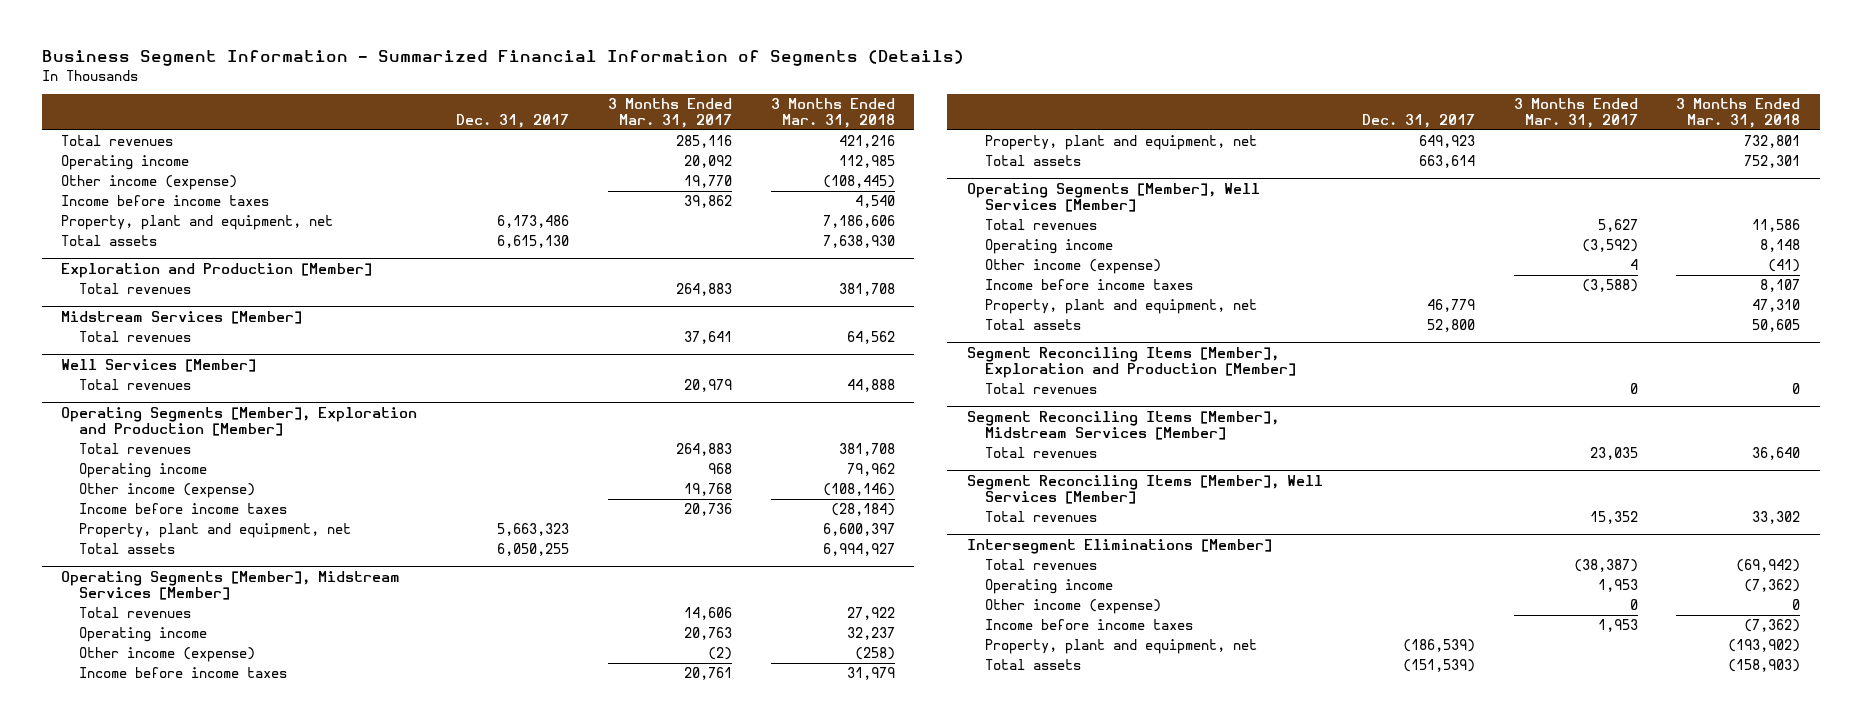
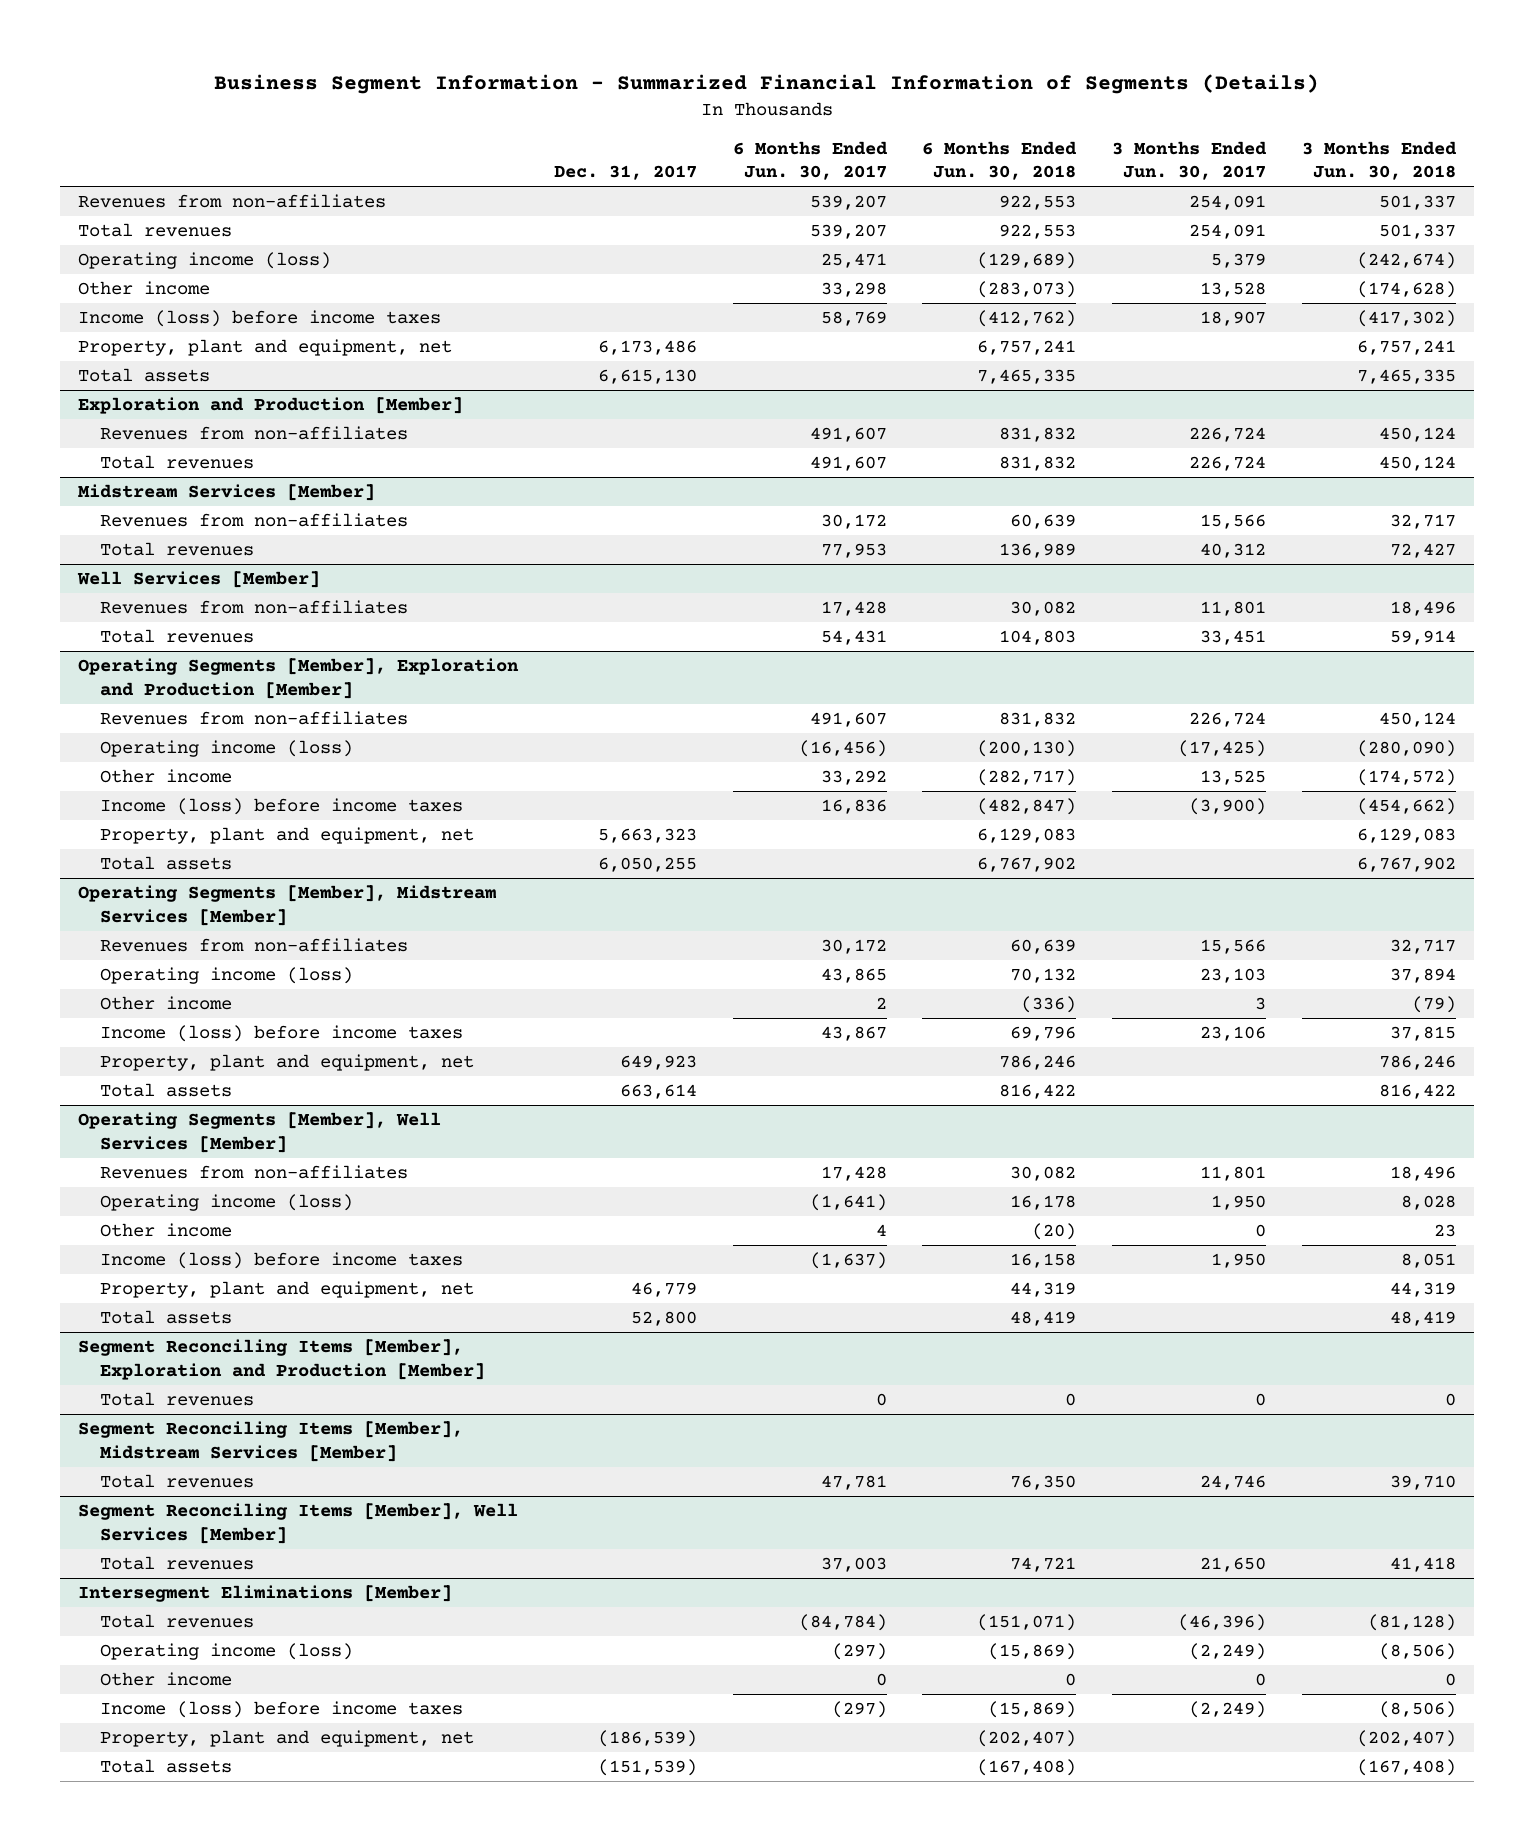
- | Dec. 31, 2017 | 3 Months Ended Mar. 31, 2017 | 3 Months Ended Mar. 31, 2018
+ | Dec. 31, 2017 | 6 Months Ended Jun. 30, 2017 | 6 Months Ended Jun. 30, 2018 | 3 Months Ended Jun. 30, 2017 | 3 Months Ended Jun. 30, 2018
+ Revenues from non-affiliates | | 539,207 | 922,553 | 254,091 | 501,337
- Operating income | | 20,092 | 112,985
- Other income (expense) | | 19,770 | (108,445)
- Income before income taxes | | 39,862 | 4,540
+ Operating income (loss) | | 25,471 | (129,689) | 5,379 | (242,674)
+ Other income | | 33,298 | (283,073) | 13,528 | (174,628)
+ Income (loss) before income taxes | | 58,769 | (412,762) | 18,907 | (417,302)
@ Exploration and Production [Member]
+ Revenues from non-affiliates | | 491,607 | 831,832 | 226,724 | 450,124
@ Midstream Services [Member]
+ Revenues from non-affiliates | | 30,172 | 60,639 | 15,566 | 32,717
@ Well Services [Member]
+ Revenues from non-affiliates | | 17,428 | 30,082 | 11,801 | 18,496
@ Operating Segments [Member], Exploration and Production [Member]
- Total revenues | | 264,883 | 381,708
- Operating income | | 968 | 79,962
- Other income (expense) | | 19,768 | (108,146)
- Income before income taxes | | 20,736 | (28,184)
+ Revenues from non-affiliates | | 491,607 | 831,832 | 226,724 | 450,124
+ Operating income (loss) | | (16,456) | (200,130) | (17,425) | (280,090)
+ Other income | | 33,292 | (282,717) | 13,525 | (174,572)
+ Income (loss) before income taxes | | 16,836 | (482,847) | (3,900) | (454,662)
@ Operating Segments [Member], Midstream Services [Member]
- Total revenues | | 14,606 | 27,922
- Operating income | | 20,763 | 32,237
- Other income (expense) | | (2) | (258)
- Income before income taxes | | 20,761 | 31,979
+ Revenues from non-affiliates | | 30,172 | 60,639 | 15,566 | 32,717
+ Operating income (loss) | | 43,865 | 70,132 | 23,103 | 37,894
+ Other income | | 2 | (336) | 3 | (79)
+ Income (loss) before income taxes | | 43,867 | 69,796 | 23,106 | 37,815
@ Operating Segments [Member], Well Services [Member]
- Total revenues | | 5,627 | 11,586
- Operating income | | (3,592) | 8,148
- Other income (expense) | | 4 | (41)
- Income before income taxes | | (3,588) | 8,107
+ Revenues from non-affiliates | | 17,428 | 30,082 | 11,801 | 18,496
+ Operating income (loss) | | (1,641) | 16,178 | 1,950 | 8,028
+ Other income | | 4 | (20) | 0 | 23
+ Income (loss) before income taxes | | (1,637) | 16,158 | 1,950 | 8,051
@ Intersegment Eliminations [Member]
- Operating income | | 1,953 | (7,362)
- Other income (expense) | | 0 | 0
- Income before income taxes | | 1,953 | (7,362)
+ Operating income (loss) | | (297) | (15,869) | (2,249) | (8,506)
+ Other income | | 0 | 0 | 0 | 0
+ Income (loss) before income taxes | | (297) | (15,869) | (2,249) | (8,506)

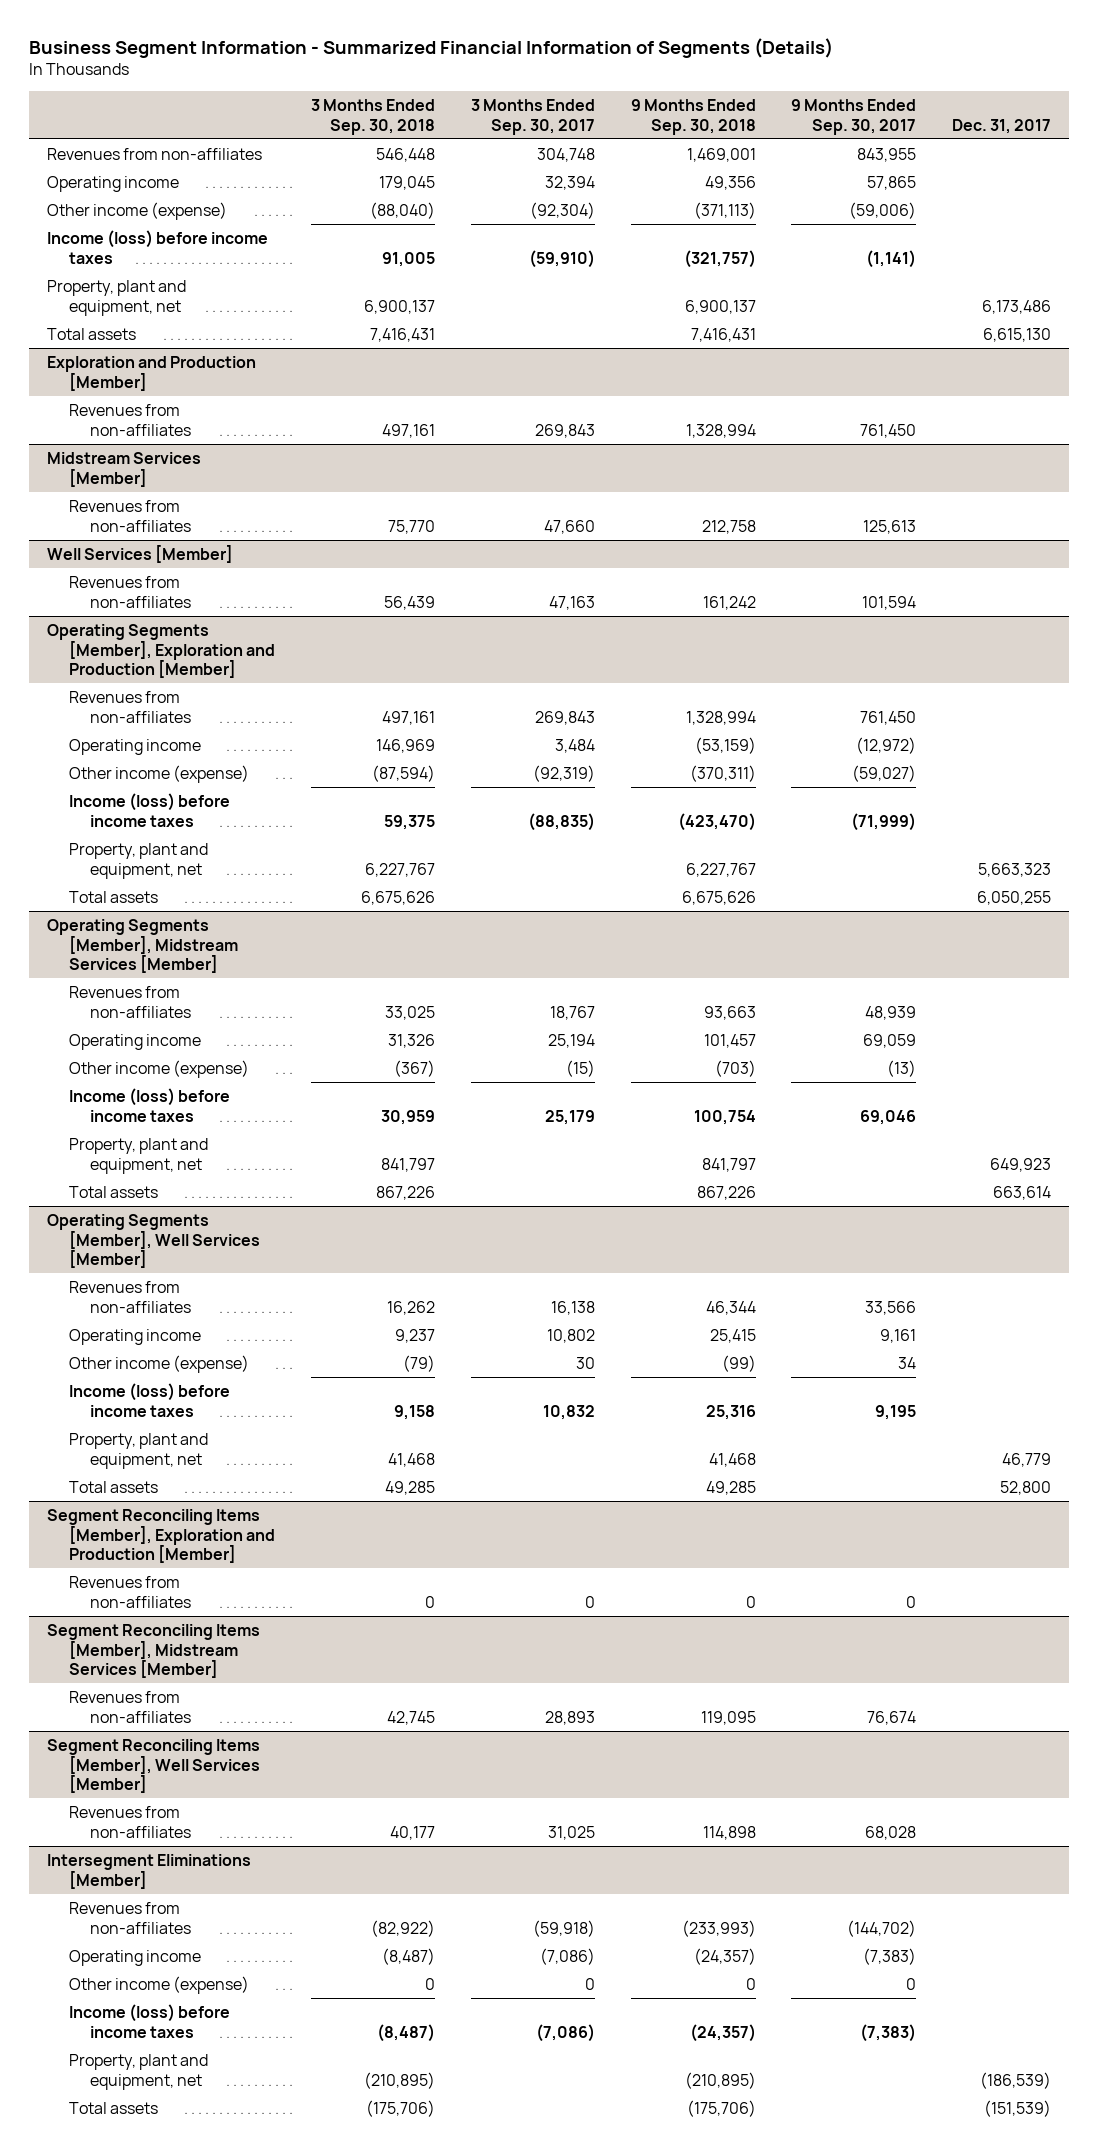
- | Dec. 31, 2017 | 6 Months Ended Jun. 30, 2017 | 6 Months Ended Jun. 30, 2018 | 3 Months Ended Jun. 30, 2017 | 3 Months Ended Jun. 30, 2018
+ | 3 Months Ended Sep. 30, 2018 | 3 Months Ended Sep. 30, 2017 | 9 Months Ended Sep. 30, 2018 | 9 Months Ended Sep. 30, 2017 | Dec. 31, 2017
- Total revenues | | 539,207 | 922,553 | 254,091 | 501,337
- Operating income (loss) | | 25,471 | (129,689) | 5,379 | (242,674)
- Other income | | 33,298 | (283,073) | 13,528 | (174,628)
+ Operating income | 179,045 | 32,394 | 49,356 | 57,865 |
+ Other income (expense) | (88,040) | (92,304) | (371,113) | (59,006) |
@ Exploration and Production [Member]
- Total revenues | | 491,607 | 831,832 | 226,724 | 450,124
@ Midstream Services [Member]
- Total revenues | | 77,953 | 136,989 | 40,312 | 72,427
@ Well Services [Member]
- Total revenues | | 54,431 | 104,803 | 33,451 | 59,914
@ Operating Segments [Member], Exploration and Production [Member]
- Operating income (loss) | | (16,456) | (200,130) | (17,425) | (280,090)
- Other income | | 33,292 | (282,717) | 13,525 | (174,572)
+ Operating income | 146,969 | 3,484 | (53,159) | (12,972) |
+ Other income (expense) | (87,594) | (92,319) | (370,311) | (59,027) |
@ Operating Segments [Member], Midstream Services [Member]
- Operating income (loss) | | 43,865 | 70,132 | 23,103 | 37,894
- Other income | | 2 | (336) | 3 | (79)
+ Operating income | 31,326 | 25,194 | 101,457 | 69,059 |
+ Other income (expense) | (367) | (15) | (703) | (13) |
@ Operating Segments [Member], Well Services [Member]
- Operating income (loss) | | (1,641) | 16,178 | 1,950 | 8,028
- Other income | | 4 | (20) | 0 | 23
+ Operating income | 9,237 | 10,802 | 25,415 | 9,161 |
+ Other income (expense) | (79) | 30 | (99) | 34 |
@ Segment Reconciling Items [Member], Exploration and Production [Member]
- Total revenues | | 0 | 0 | 0 | 0
+ Revenues from non-affiliates | 0 | 0 | 0 | 0 |
@ Segment Reconciling Items [Member], Midstream Services [Member]
- Total revenues | | 47,781 | 76,350 | 24,746 | 39,710
+ Revenues from non-affiliates | 42,745 | 28,893 | 119,095 | 76,674 |
@ Segment Reconciling Items [Member], Well Services [Member]
- Total revenues | | 37,003 | 74,721 | 21,650 | 41,418
+ Revenues from non-affiliates | 40,177 | 31,025 | 114,898 | 68,028 |
@ Intersegment Eliminations [Member]
- Total revenues | | (84,784) | (151,071) | (46,396) | (81,128)
- Operating income (loss) | | (297) | (15,869) | (2,249) | (8,506)
- Other income | | 0 | 0 | 0 | 0
+ Revenues from non-affiliates | (82,922) | (59,918) | (233,993) | (144,702) |
+ Operating income | (8,487) | (7,086) | (24,357) | (7,383) |
+ Other income (expense) | 0 | 0 | 0 | 0 |

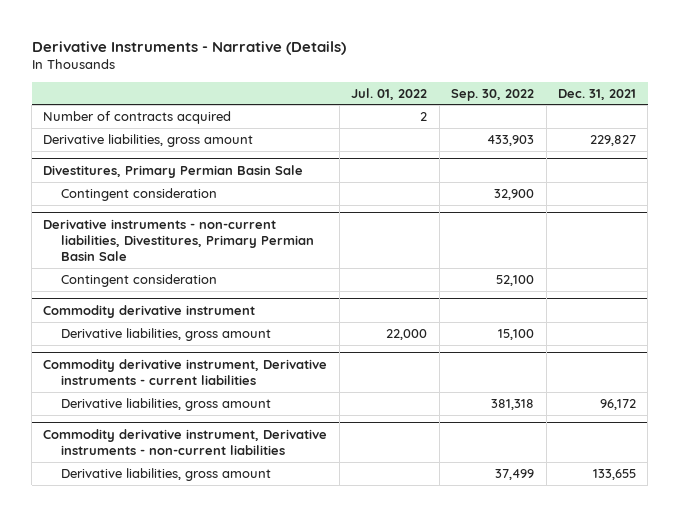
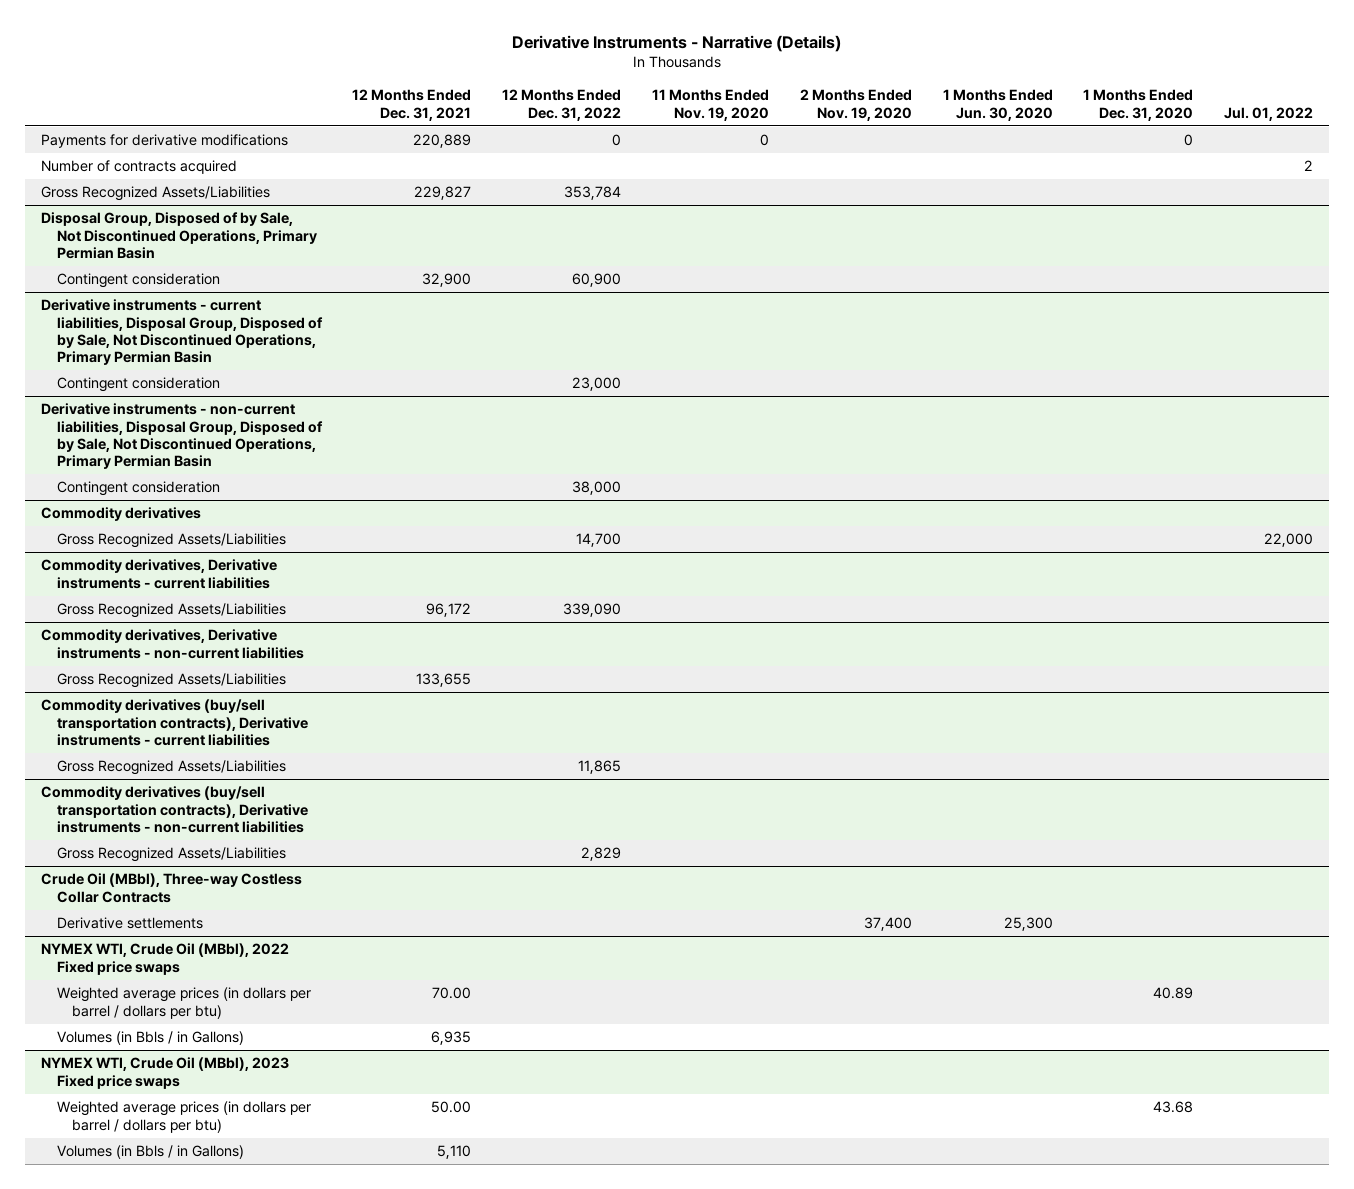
- | Jul. 01, 2022 | Sep. 30, 2022 | Dec. 31, 2021
+ | 12 Months Ended Dec. 31, 2021 | 12 Months Ended Dec. 31, 2022 | 11 Months Ended Nov. 19, 2020 | 2 Months Ended Nov. 19, 2020 | 1 Months Ended Jun. 30, 2020 | 1 Months Ended Dec. 31, 2020 | Jul. 01, 2022
+ Payments for derivative modifications | 220,889 | 0 | 0 | | | 0 |
- Derivative liabilities, gross amount | | 433,903 | 229,827
- Divestitures, Primary Permian Basin Sale
- Contingent consideration | | 32,900 |
- Derivative instruments - non-current liabilities, Divestitures, Primary Permian Basin Sale
+ Gross Recognized Assets/Liabilities | 229,827 | 353,784 | | | | |
+ Disposal Group, Disposed of by Sale, Not Discontinued Operations, Primary Permian Basin
+ Contingent consideration | 32,900 | 60,900 | | | | |
+ Derivative instruments - current liabilities, Disposal Group, Disposed of by Sale, Not Discontinued Operations, Primary Permian Basin
+ Contingent consideration | | 23,000 | | | | |
+ Derivative instruments - non-current liabilities, Disposal Group, Disposed of by Sale, Not Discontinued Operations, Primary Permian Basin
- Commodity derivative instrument
- Derivative liabilities, gross amount | 22,000 | 15,100 |
- Commodity derivative instrument, Derivative instruments - current liabilities
- Derivative liabilities, gross amount | | 381,318 | 96,172
- Commodity derivative instrument, Derivative instruments - non-current liabilities
- Derivative liabilities, gross amount | | 37,499 | 133,655
+ Commodity derivatives
+ Gross Recognized Assets/Liabilities | | 14,700 | | | | | 22,000
+ Commodity derivatives, Derivative instruments - current liabilities
+ Gross Recognized Assets/Liabilities | 96,172 | 339,090 | | | | |
+ Commodity derivatives, Derivative instruments - non-current liabilities
+ Gross Recognized Assets/Liabilities | 133,655 | | | | | |
+ Commodity derivatives (buy/sell transportation contracts), Derivative instruments - current liabilities
+ Gross Recognized Assets/Liabilities | | 11,865 | | | | |
+ Commodity derivatives (buy/sell transportation contracts), Derivative instruments - non-current liabilities
+ Gross Recognized Assets/Liabilities | | 2,829 | | | | |
+ Crude Oil (MBbl), Three-way Costless Collar Contracts
+ Derivative settlements | | | | 37,400 | 25,300 | |
+ NYMEX WTI, Crude Oil (MBbl), 2022 Fixed price swaps
+ Weighted average prices (in dollars per barrel / dollars per btu) | 70.00 | | | | | 40.89 |
+ Volumes (in Bbls / in Gallons) | 6,935 | | | | | |
+ NYMEX WTI, Crude Oil (MBbl), 2023 Fixed price swaps
+ Weighted average prices (in dollars per barrel / dollars per btu) | 50.00 | | | | | 43.68 |
+ Volumes (in Bbls / in Gallons) | 5,110 | | | | | |

